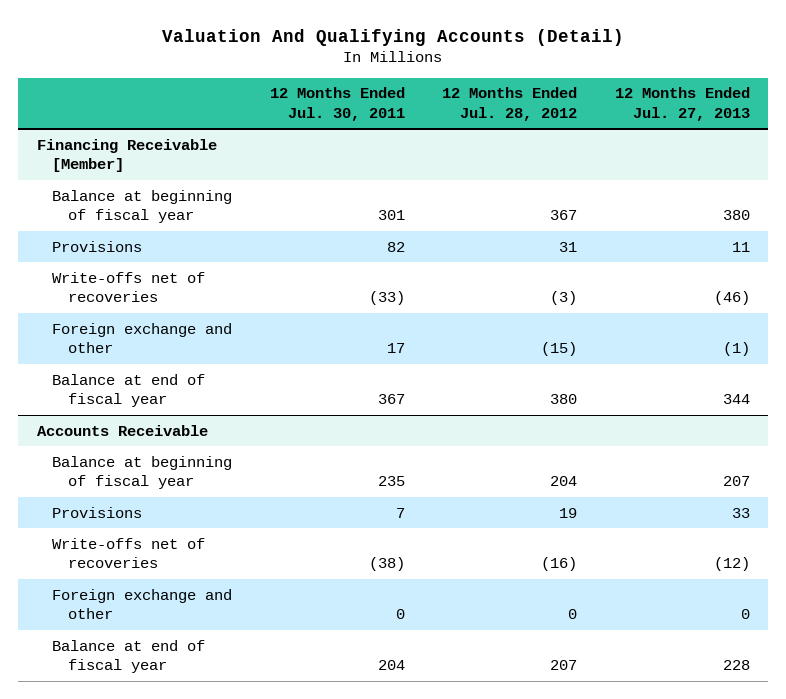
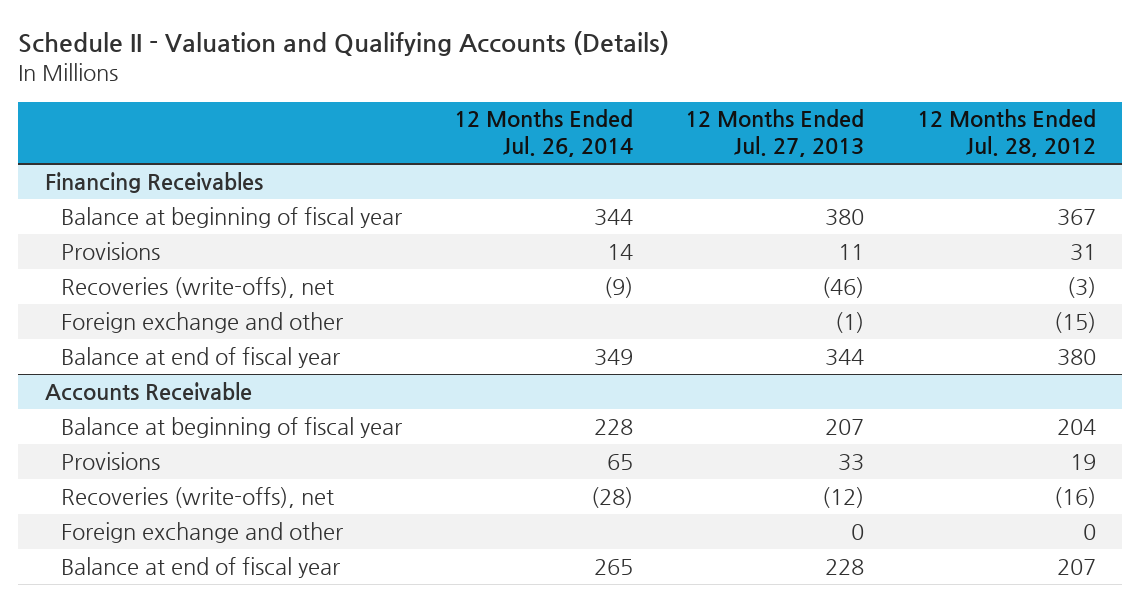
- Valuation And Qualifying Accounts (Detail)
+ Schedule II - Valuation and Qualifying Accounts (Details)
- | 12 Months Ended Jul. 30, 2011 | 12 Months Ended Jul. 28, 2012 | 12 Months Ended Jul. 27, 2013
+ | 12 Months Ended Jul. 26, 2014 | 12 Months Ended Jul. 27, 2013 | 12 Months Ended Jul. 28, 2012
- Financing Receivable [Member]
+ Financing Receivables
- Write-offs net of recoveries | (33) | (3) | (46)
+ Recoveries (write-offs), net | (9) | (46) | (3)
@ Accounts Receivable
- Write-offs net of recoveries | (38) | (16) | (12)
+ Recoveries (write-offs), net | (28) | (12) | (16)

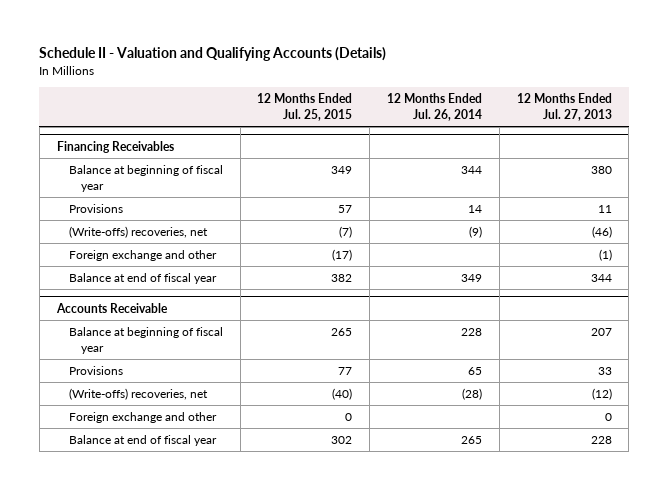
- | 12 Months Ended Jul. 26, 2014 | 12 Months Ended Jul. 27, 2013 | 12 Months Ended Jul. 28, 2012
+ | 12 Months Ended Jul. 25, 2015 | 12 Months Ended Jul. 26, 2014 | 12 Months Ended Jul. 27, 2013
@ Financing Receivables
- Recoveries (write-offs), net | (9) | (46) | (3)
+ (Write-offs) recoveries, net | (7) | (9) | (46)
@ Accounts Receivable
- Recoveries (write-offs), net | (28) | (12) | (16)
+ (Write-offs) recoveries, net | (40) | (28) | (12)

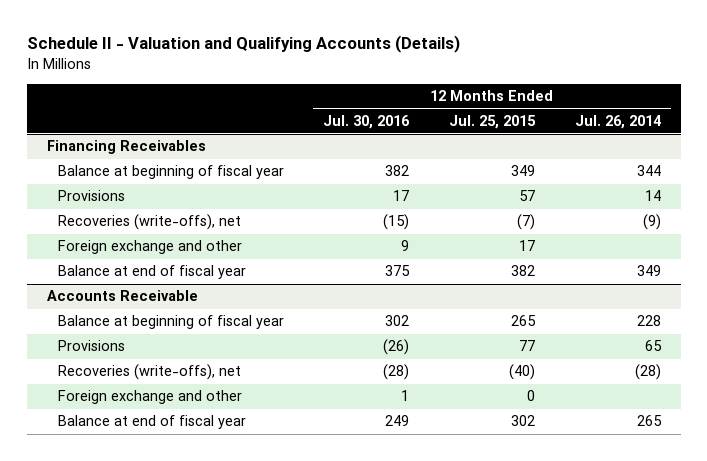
- | 12 Months Ended Jul. 25, 2015 | 12 Months Ended Jul. 26, 2014 | 12 Months Ended Jul. 27, 2013
+ | 12 Months Ended Jul. 30, 2016 | 12 Months Ended Jul. 25, 2015 | 12 Months Ended Jul. 26, 2014
@ Financing Receivables
- (Write-offs) recoveries, net | (7) | (9) | (46)
- Foreign exchange and other | (17) | | (1)
+ Recoveries (write-offs), net | (15) | (7) | (9)
+ Foreign exchange and other | 9 | 17 |
@ Accounts Receivable
- (Write-offs) recoveries, net | (40) | (28) | (12)
+ Recoveries (write-offs), net | (28) | (40) | (28)

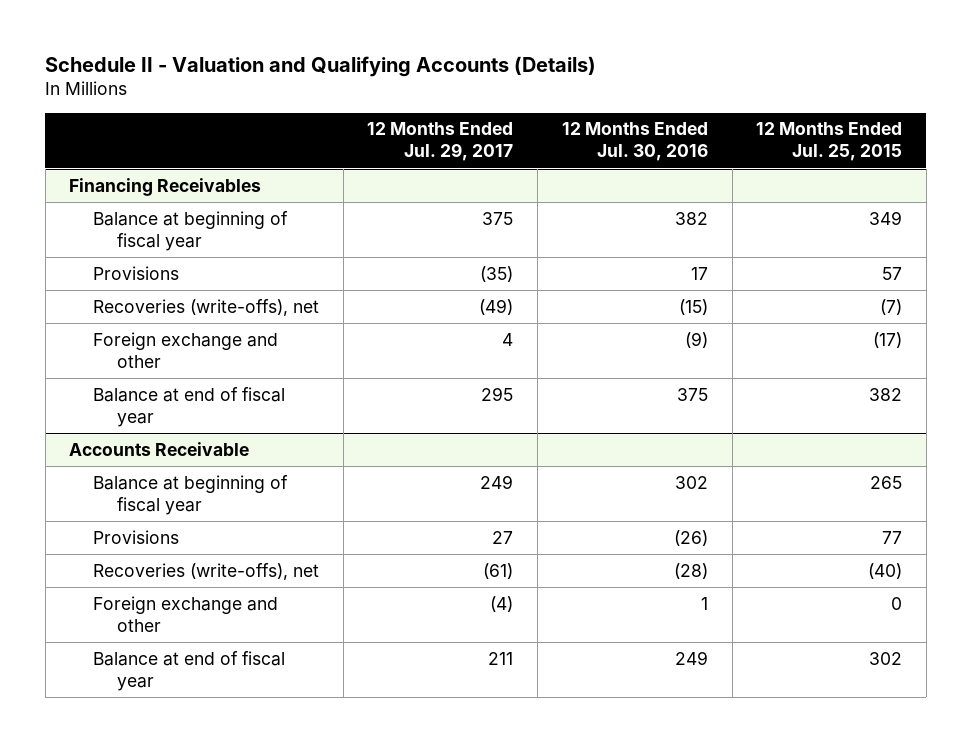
- | 12 Months Ended Jul. 30, 2016 | 12 Months Ended Jul. 25, 2015 | 12 Months Ended Jul. 26, 2014
+ | 12 Months Ended Jul. 29, 2017 | 12 Months Ended Jul. 30, 2016 | 12 Months Ended Jul. 25, 2015
@ Financing Receivables
- Foreign exchange and other | 9 | 17 |
+ Foreign exchange and other | 4 | (9) | (17)

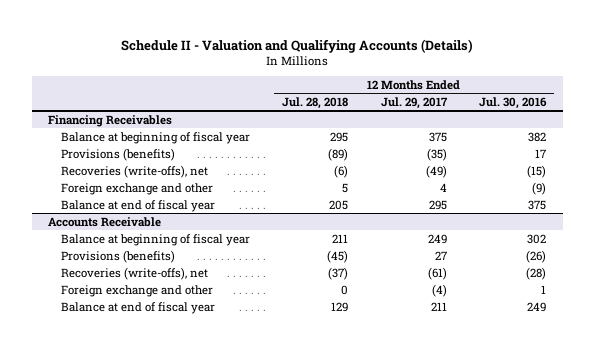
- | 12 Months Ended Jul. 29, 2017 | 12 Months Ended Jul. 30, 2016 | 12 Months Ended Jul. 25, 2015
+ | 12 Months Ended Jul. 28, 2018 | 12 Months Ended Jul. 29, 2017 | 12 Months Ended Jul. 30, 2016
@ Financing Receivables
- Provisions | (35) | 17 | 57
+ Provisions (benefits) | (89) | (35) | 17
@ Accounts Receivable
- Provisions | 27 | (26) | 77
+ Provisions (benefits) | (45) | 27 | (26)

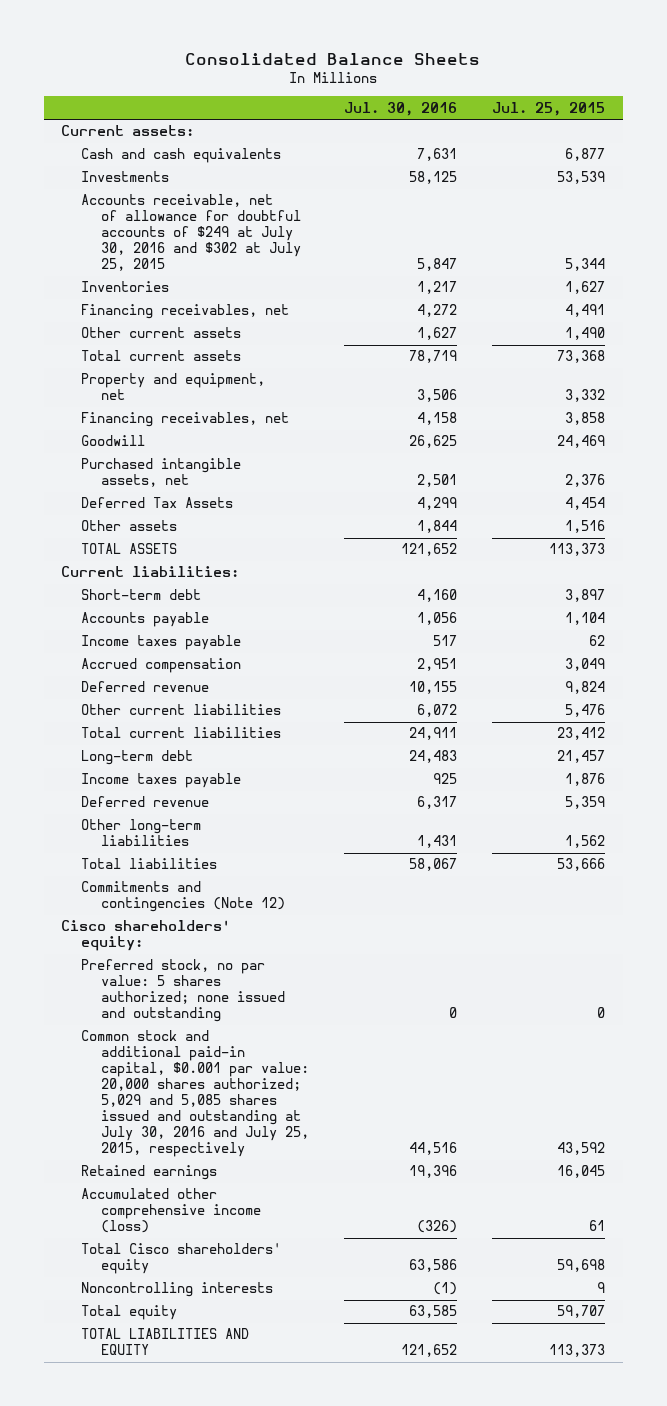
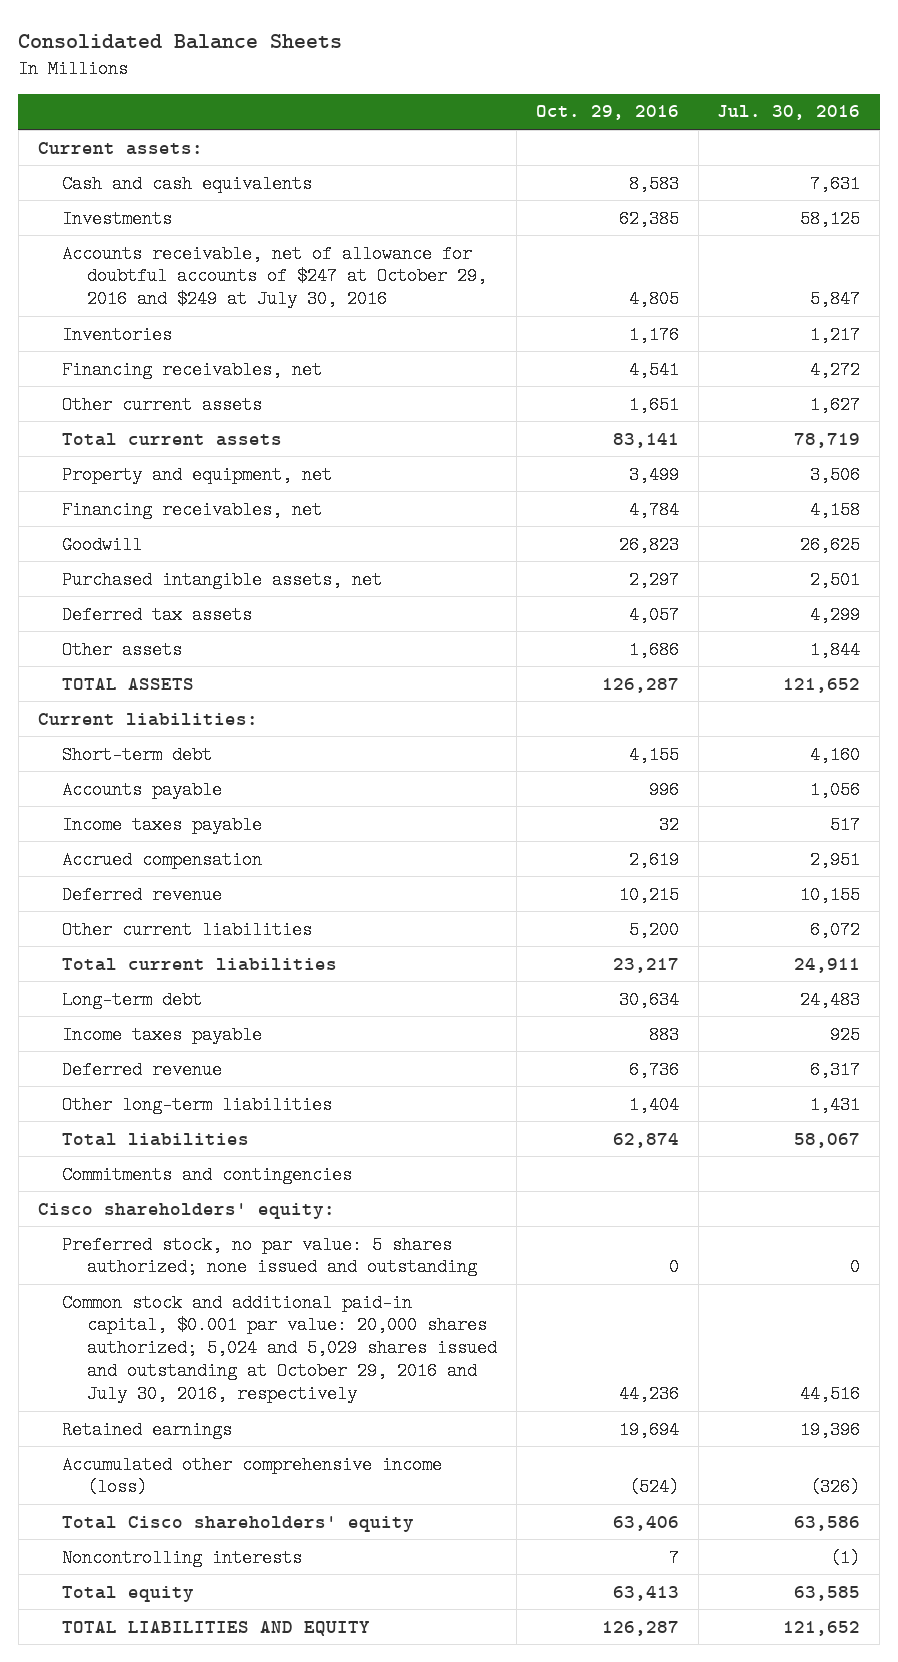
- | Jul. 30, 2016 | Jul. 25, 2015
+ | Oct. 29, 2016 | Jul. 30, 2016
- Accounts receivable, net of allowance for doubtful accounts of $249 at July 30, 2016 and $302 at July 25, 2015 | 5,847 | 5,344
+ Accounts receivable, net of allowance for doubtful accounts of $247 at October 29, 2016 and $249 at July 30, 2016 | 4,805 | 5,847
- Deferred Tax Assets | 4,299 | 4,454
+ Deferred tax assets | 4,057 | 4,299
- Commitments and contingencies (Note 12)
+ Commitments and contingencies
- Common stock and additional paid-in capital, $0.001 par value: 20,000 shares authorized; 5,029 and 5,085 shares issued and outstanding at July 30, 2016 and July 25, 2015, respectively | 44,516 | 43,592
+ Common stock and additional paid-in capital, $0.001 par value: 20,000 shares authorized; 5,024 and 5,029 shares issued and outstanding at October 29, 2016 and July 30, 2016, respectively | 44,236 | 44,516

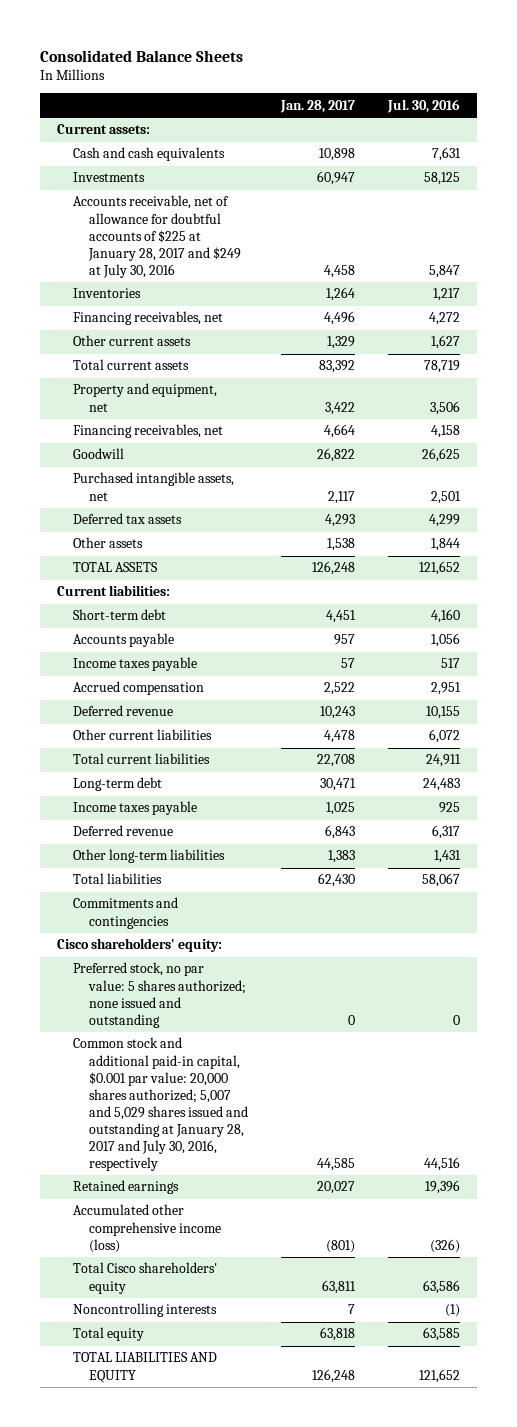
- | Oct. 29, 2016 | Jul. 30, 2016
+ | Jan. 28, 2017 | Jul. 30, 2016
- Accounts receivable, net of allowance for doubtful accounts of $247 at October 29, 2016 and $249 at July 30, 2016 | 4,805 | 5,847
+ Accounts receivable, net of allowance for doubtful accounts of $225 at January 28, 2017 and $249 at July 30, 2016 | 4,458 | 5,847
- Common stock and additional paid-in capital, $0.001 par value: 20,000 shares authorized; 5,024 and 5,029 shares issued and outstanding at October 29, 2016 and July 30, 2016, respectively | 44,236 | 44,516
+ Common stock and additional paid-in capital, $0.001 par value: 20,000 shares authorized; 5,007 and 5,029 shares issued and outstanding at January 28, 2017 and July 30, 2016, respectively | 44,585 | 44,516

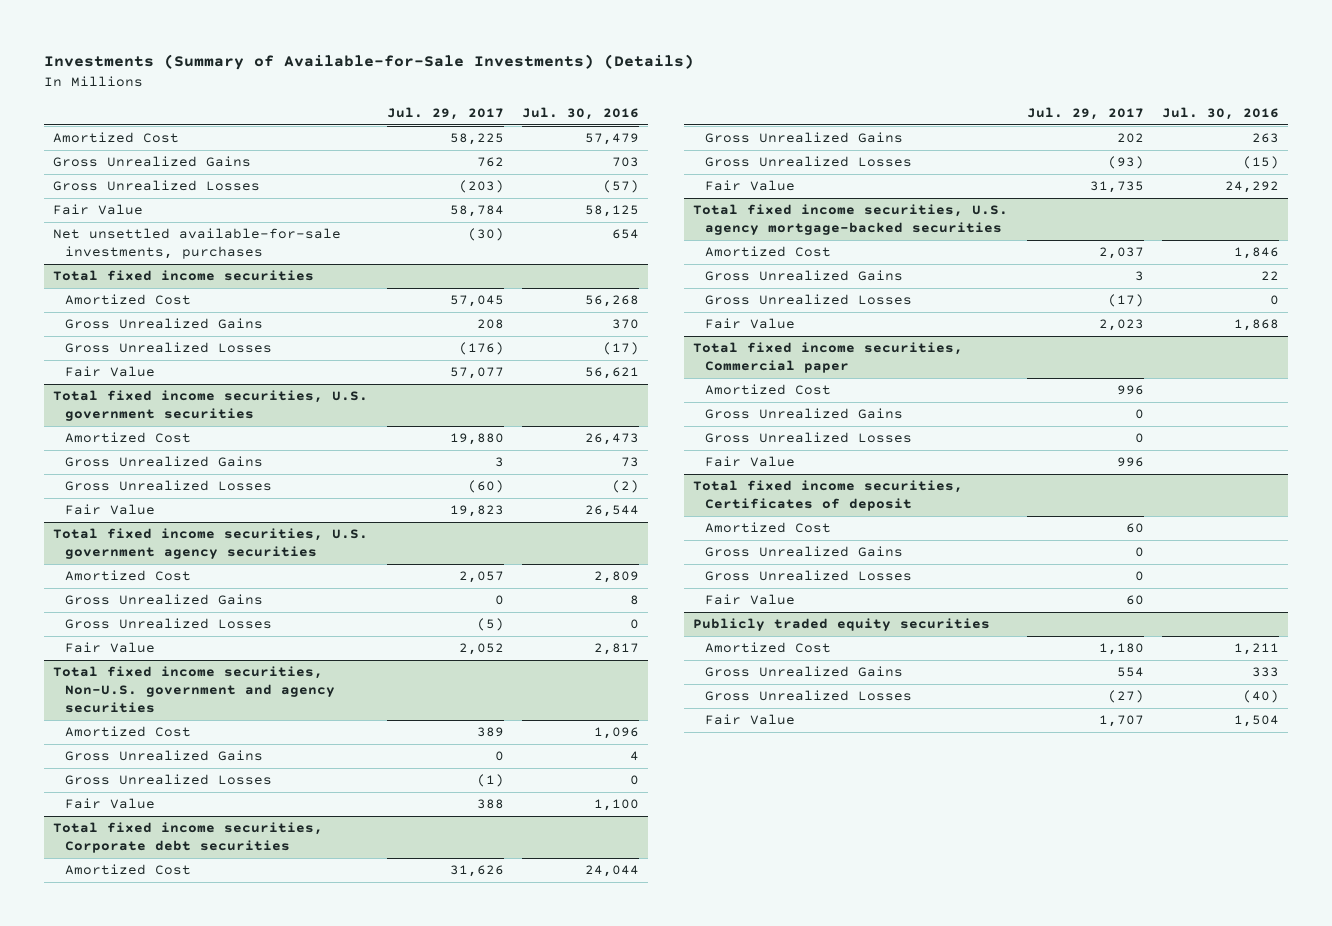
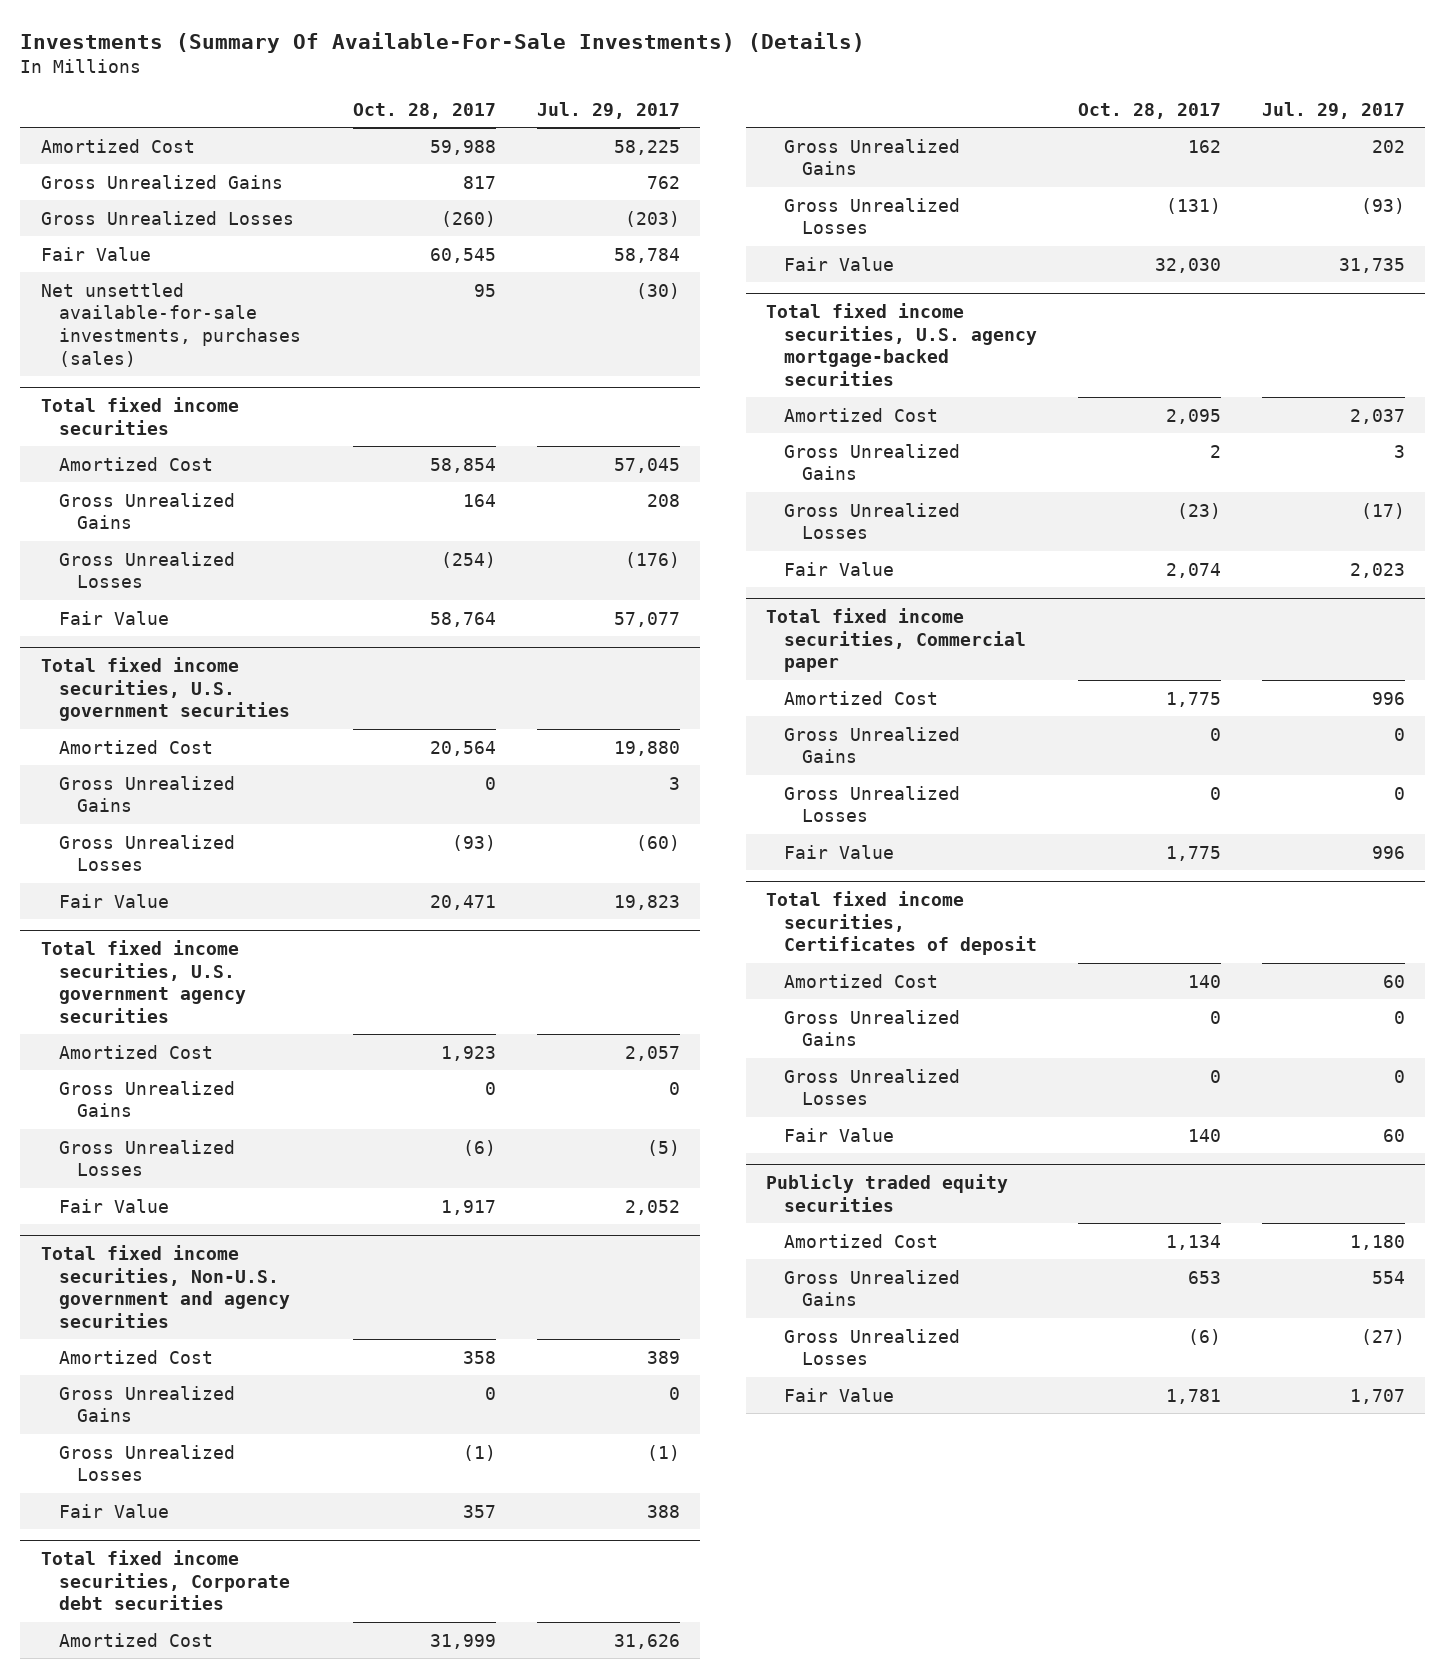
- Investments (Summary of Available-for-Sale Investments) (Details)
+ Investments (Summary Of Available-For-Sale Investments) (Details)
- | Jul. 29, 2017 | Jul. 30, 2016
+ | Oct. 28, 2017 | Jul. 29, 2017
- Net unsettled available-for-sale investments, purchases | (30) | 654
+ Net unsettled available-for-sale investments, purchases (sales) | 95 | (30)

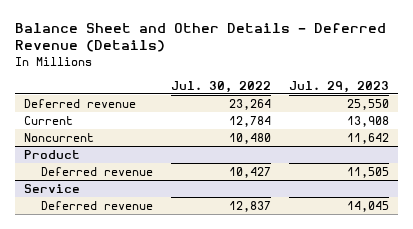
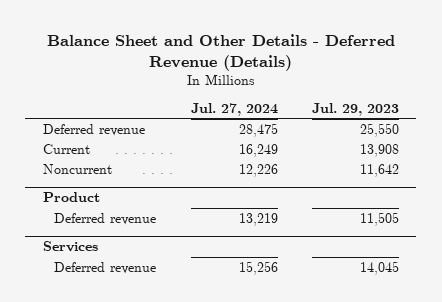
- | Jul. 30, 2022 | Jul. 29, 2023
+ | Jul. 27, 2024 | Jul. 29, 2023
- Service
+ Services

